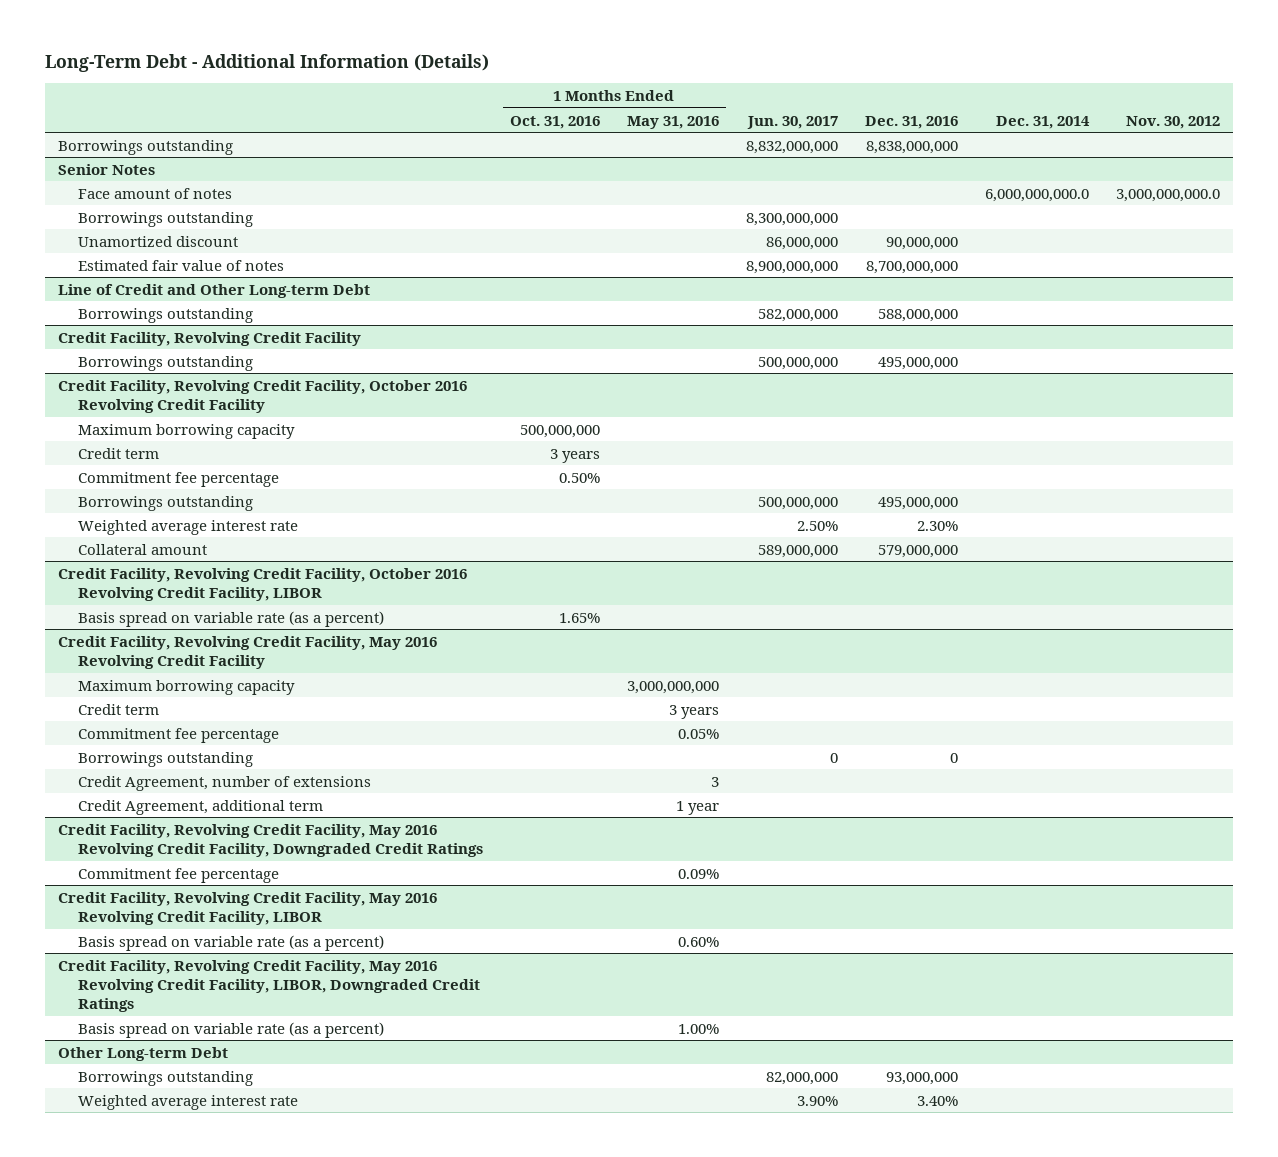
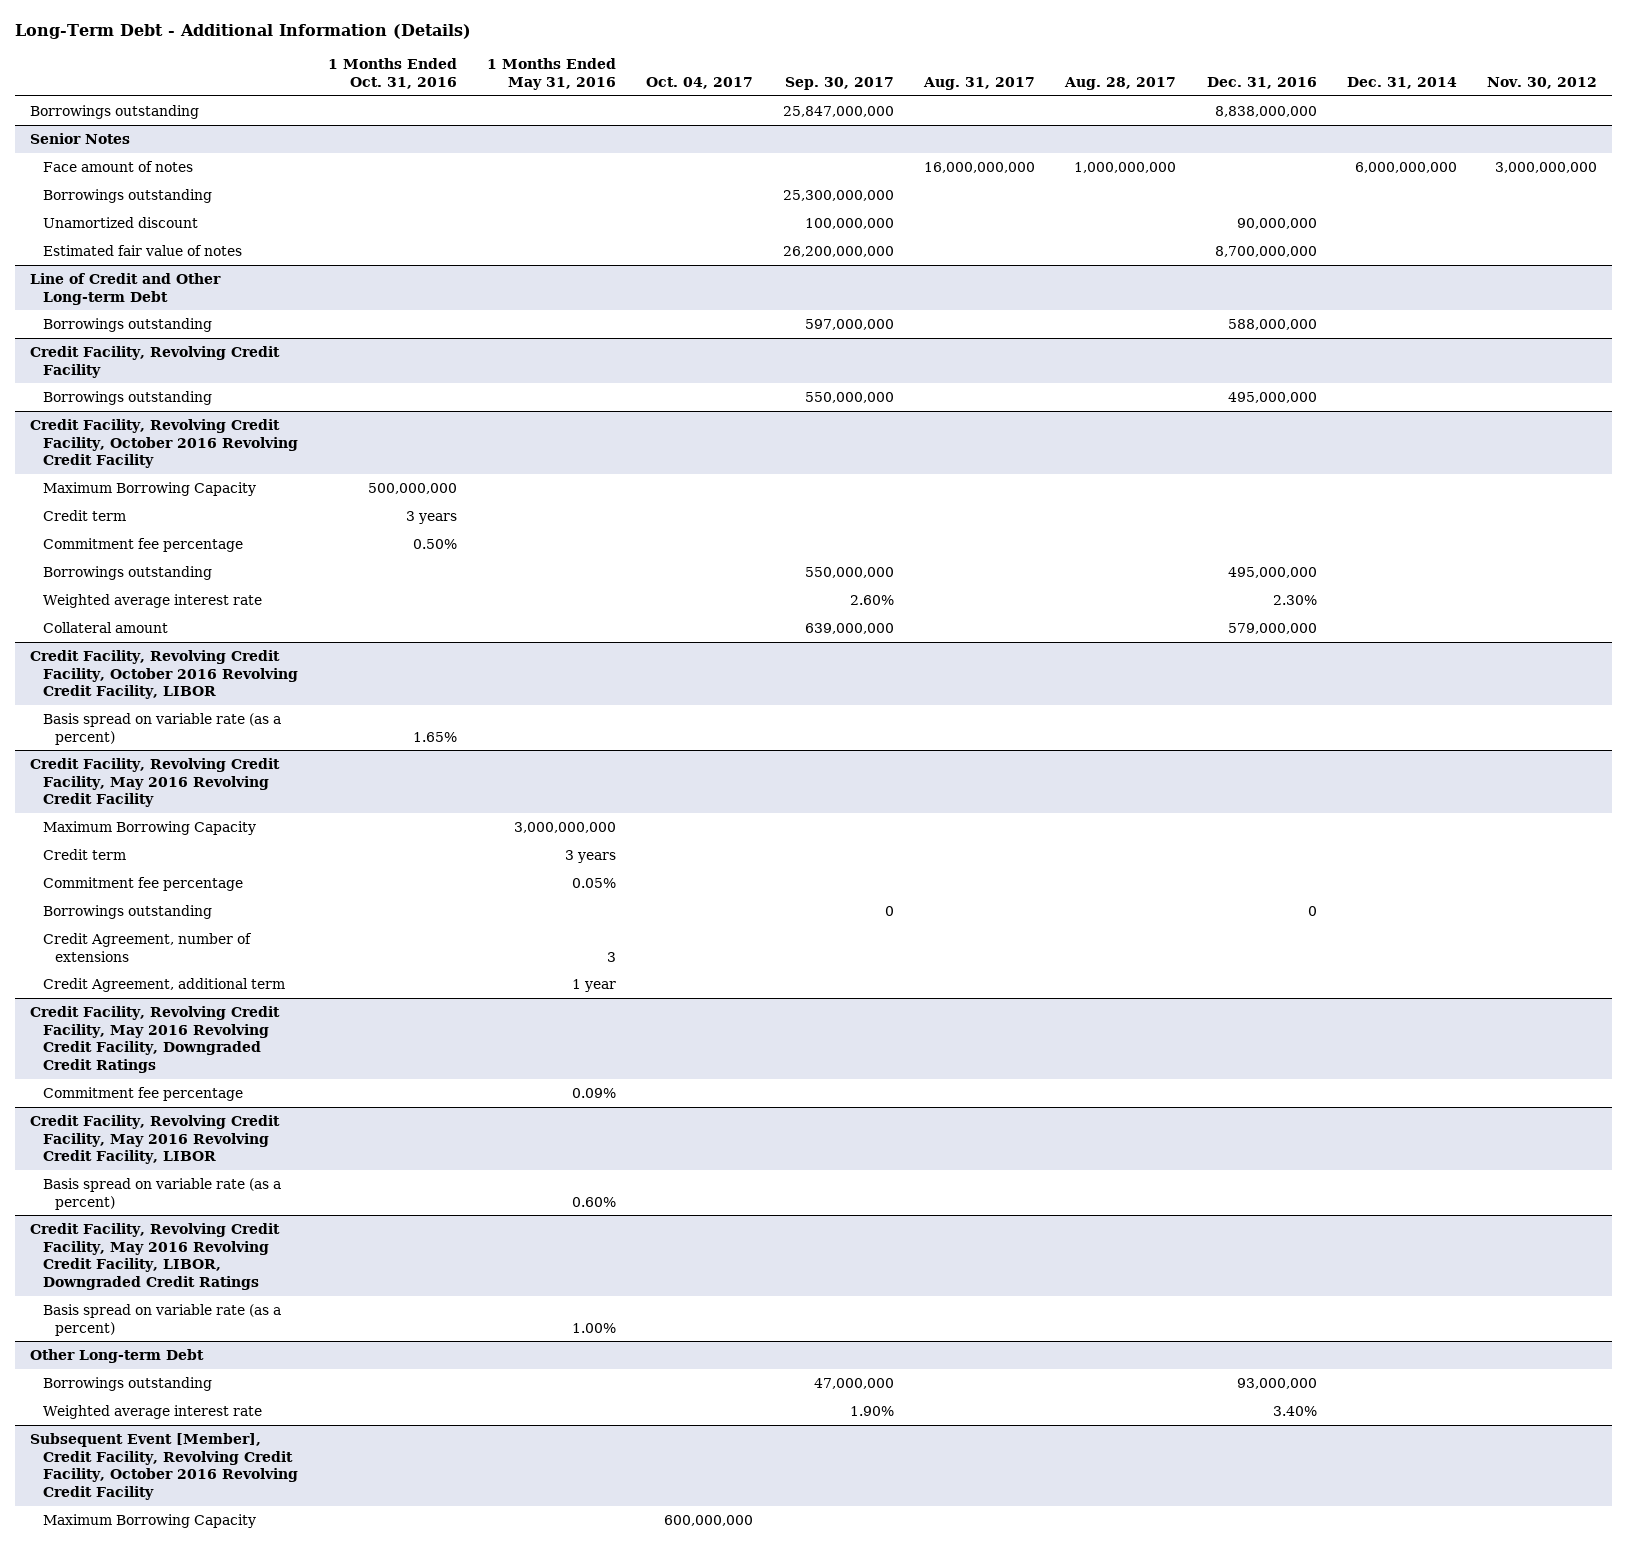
- | 1 Months Ended Oct. 31, 2016 | 1 Months Ended May 31, 2016 | Jun. 30, 2017 | Dec. 31, 2016 | Dec. 31, 2014 | Nov. 30, 2012
+ | 1 Months Ended Oct. 31, 2016 | 1 Months Ended May 31, 2016 | Oct. 04, 2017 | Sep. 30, 2017 | Aug. 31, 2017 | Aug. 28, 2017 | Dec. 31, 2016 | Dec. 31, 2014 | Nov. 30, 2012
@ Senior Notes
- Face amount of notes | | | | | 6,000,000,000.0 | 3,000,000,000.0
+ Face amount of notes | | | | | 16,000,000,000 | 1,000,000,000 | | 6,000,000,000 | 3,000,000,000
@ Credit Facility, Revolving Credit Facility, October 2016 Revolving Credit Facility
- Maximum borrowing capacity | 500,000,000 | | | | |
+ Maximum Borrowing Capacity | 500,000,000 | | | | | | | |
@ Credit Facility, Revolving Credit Facility, May 2016 Revolving Credit Facility
- Maximum borrowing capacity | | 3,000,000,000 | | | |
+ Maximum Borrowing Capacity | | 3,000,000,000 | | | | | | |
+ Subsequent Event [Member], Credit Facility, Revolving Credit Facility, October 2016 Revolving Credit Facility
+ Maximum Borrowing Capacity | | | 600,000,000 | | | | | |

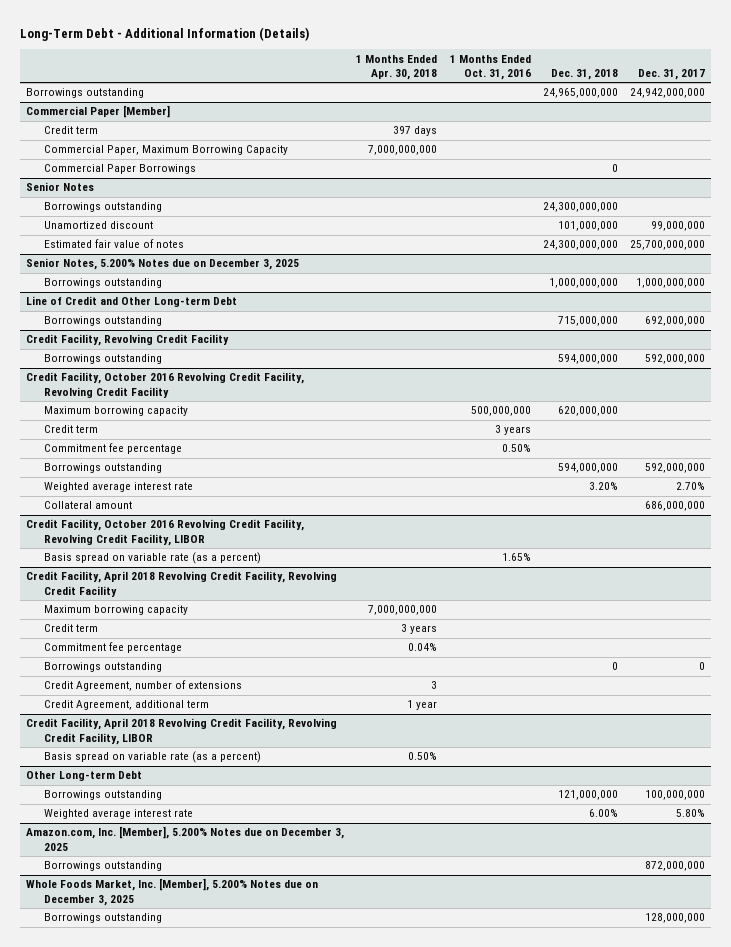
- | 1 Months Ended Oct. 31, 2016 | 1 Months Ended May 31, 2016 | Oct. 04, 2017 | Sep. 30, 2017 | Aug. 31, 2017 | Aug. 28, 2017 | Dec. 31, 2016 | Dec. 31, 2014 | Nov. 30, 2012
+ | 1 Months Ended Apr. 30, 2018 | 1 Months Ended Oct. 31, 2016 | Dec. 31, 2018 | Dec. 31, 2017
+ Commercial Paper [Member]
+ Credit term | 397 days | | |
+ Commercial Paper, Maximum Borrowing Capacity | 7,000,000,000 | | |
+ Commercial Paper Borrowings | | | 0 |
@ Senior Notes
- Face amount of notes | | | | | 16,000,000,000 | 1,000,000,000 | | 6,000,000,000 | 3,000,000,000
+ Senior Notes, 5.200% Notes due on December 3, 2025
+ Borrowings outstanding | | | 1,000,000,000 | 1,000,000,000
- Credit Facility, Revolving Credit Facility, October 2016 Revolving Credit Facility
- Maximum Borrowing Capacity | 500,000,000 | | | | | | | |
+ Credit Facility, October 2016 Revolving Credit Facility, Revolving Credit Facility
+ Maximum borrowing capacity | | 500,000,000 | 620,000,000 |
- Credit Facility, Revolving Credit Facility, October 2016 Revolving Credit Facility, LIBOR
+ Credit Facility, October 2016 Revolving Credit Facility, Revolving Credit Facility, LIBOR
- Credit Facility, Revolving Credit Facility, May 2016 Revolving Credit Facility
- Maximum Borrowing Capacity | | 3,000,000,000 | | | | | | |
- Credit term | | 3 years | | | | | | |
- Commitment fee percentage | | 0.05% | | | | | | |
- Borrowings outstanding | | | | 0 | | | 0 | |
- Credit Agreement, number of extensions | | 3 | | | | | | |
- Credit Agreement, additional term | | 1 year | | | | | | |
- Credit Facility, Revolving Credit Facility, May 2016 Revolving Credit Facility, Downgraded Credit Ratings
- Commitment fee percentage | | 0.09% | | | | | | |
- Credit Facility, Revolving Credit Facility, May 2016 Revolving Credit Facility, LIBOR
+ Credit Facility, April 2018 Revolving Credit Facility, Revolving Credit Facility
+ Maximum borrowing capacity | 7,000,000,000 | | |
+ Credit term | 3 years | | |
+ Commitment fee percentage | 0.04% | | |
+ Borrowings outstanding | | | 0 | 0
+ Credit Agreement, number of extensions | 3 | | |
+ Credit Agreement, additional term | 1 year | | |
+ Credit Facility, April 2018 Revolving Credit Facility, Revolving Credit Facility, LIBOR
- Credit Facility, Revolving Credit Facility, May 2016 Revolving Credit Facility, LIBOR, Downgraded Credit Ratings
- Basis spread on variable rate (as a percent) | | 1.00% | | | | | | |
- Subsequent Event [Member], Credit Facility, Revolving Credit Facility, October 2016 Revolving Credit Facility
- Maximum Borrowing Capacity | | | 600,000,000 | | | | | |
+ Amazon.com, Inc. [Member], 5.200% Notes due on December 3, 2025
+ Borrowings outstanding | | | | 872,000,000
+ Whole Foods Market, Inc. [Member], 5.200% Notes due on December 3, 2025
+ Borrowings outstanding | | | | 128,000,000

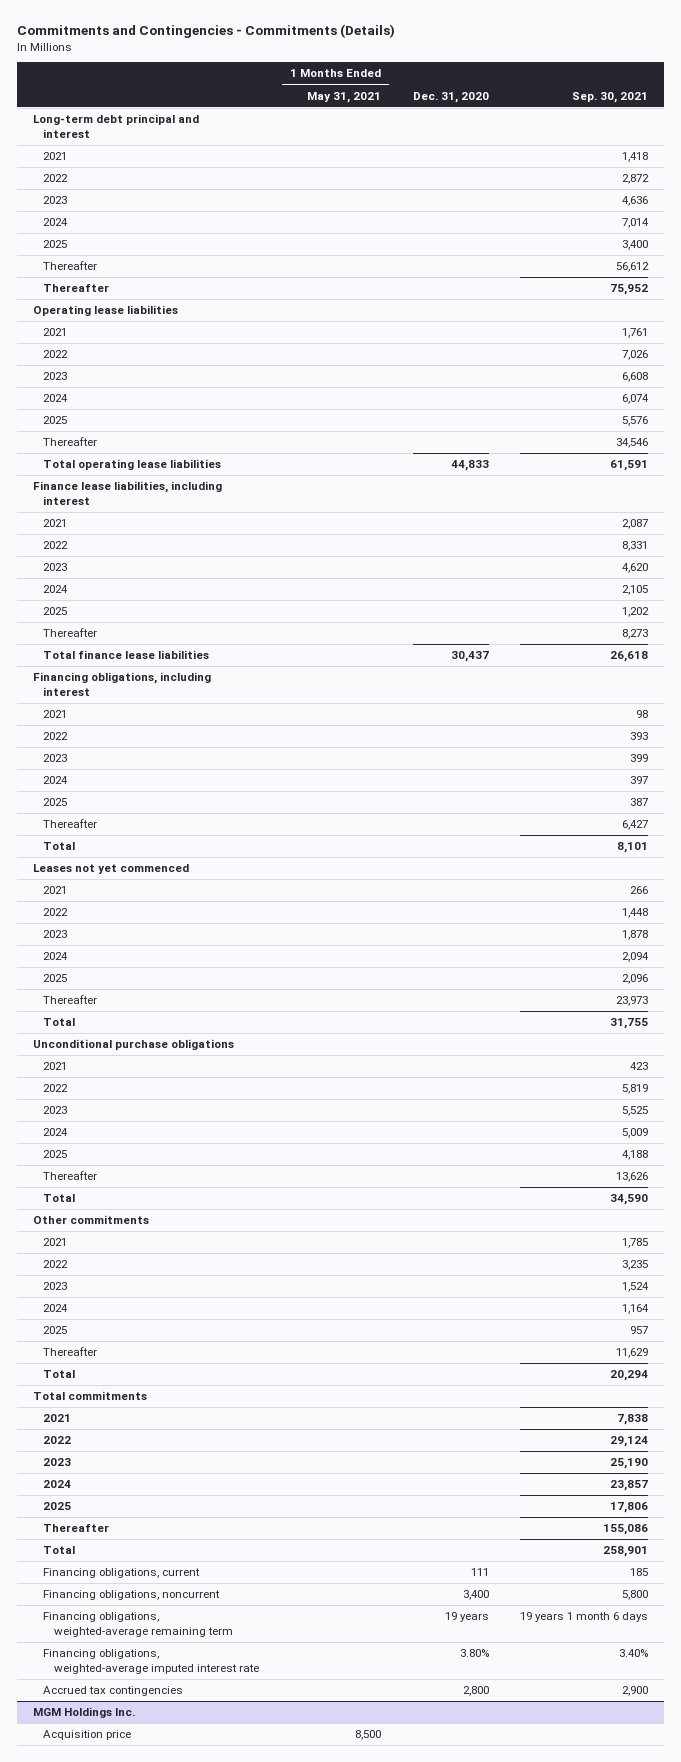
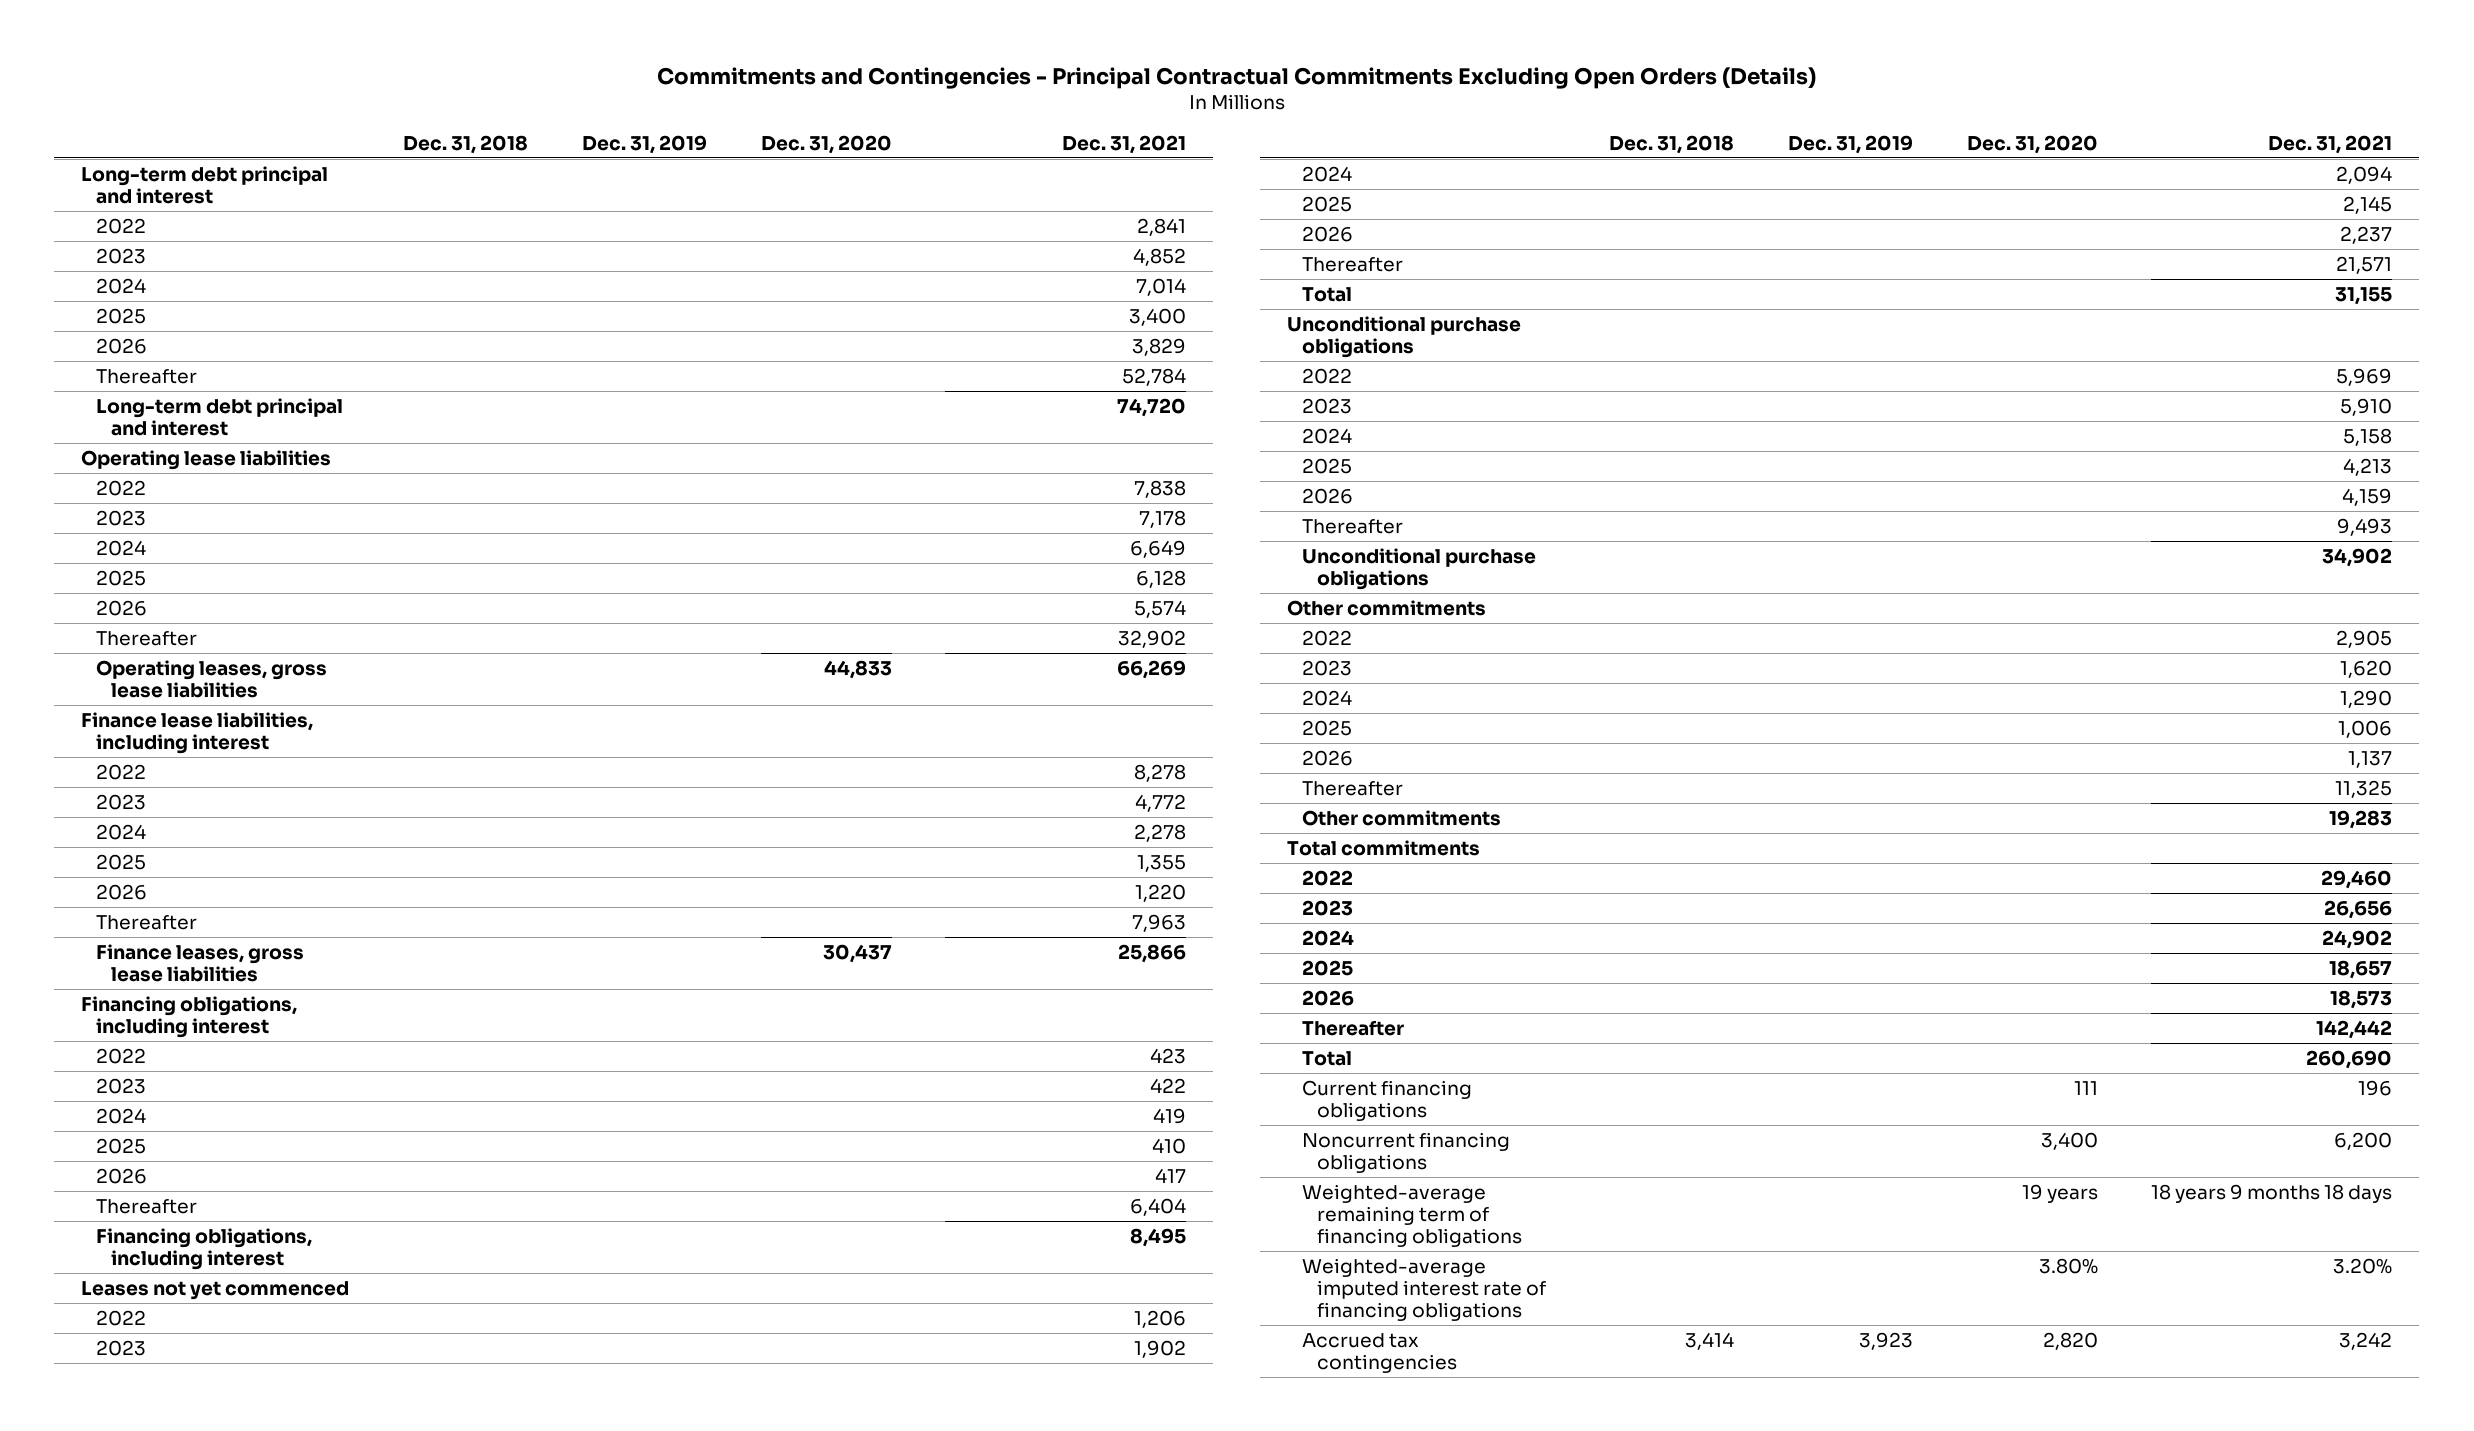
- Commitments and Contingencies - Commitments (Details)
+ Commitments and Contingencies - Principal Contractual Commitments Excluding Open Orders (Details)
- | 1 Months Ended May 31, 2021 | Dec. 31, 2020 | Sep. 30, 2021
+ | Dec. 31, 2018 | Dec. 31, 2019 | Dec. 31, 2020 | Dec. 31, 2021
- 2021 | | | 1,418
- Thereafter | | | 56,612
+ 2026 | | | | 3,829
+ Long-term debt principal and interest | | | | 74,720
- 2021 | | | 1,761
+ 2026 | | | | 5,574
- Total operating lease liabilities | | 44,833 | 61,591
+ Operating leases, gross lease liabilities | | | 44,833 | 66,269
- 2021 | | | 2,087
+ 2026 | | | | 1,220
- Total finance lease liabilities | | 30,437 | 26,618
+ Finance leases, gross lease liabilities | | | 30,437 | 25,866
- 2021 | | | 98
+ 2026 | | | | 417
- Total | | | 8,101
+ Financing obligations, including interest | | | | 8,495
- 2021 | | | 266
+ 2026 | | | | 2,237
- 2021 | | | 423
+ 2026 | | | | 4,159
- Total | | | 34,590
+ Unconditional purchase obligations | | | | 34,902
- 2021 | | | 1,785
+ 2026 | | | | 1,137
- Total | | | 20,294
+ Other commitments | | | | 19,283
- 2021 | | | 7,838
+ 2026 | | | | 18,573
- Financing obligations, current | | 111 | 185
- Financing obligations, noncurrent | | 3,400 | 5,800
- Financing obligations, weighted-average remaining term | | 19 years | 19 years 1 month 6 days
- Financing obligations, weighted-average imputed interest rate | | 3.80% | 3.40%
- Accrued tax contingencies | | 2,800 | 2,900
- MGM Holdings Inc.
- Acquisition price | 8,500 | |
+ Current financing obligations | | | 111 | 196
+ Noncurrent financing obligations | | | 3,400 | 6,200
+ Weighted-average remaining term of financing obligations | | | 19 years | 18 years 9 months 18 days
+ Weighted-average imputed interest rate of financing obligations | | | 3.80% | 3.20%
+ Accrued tax contingencies | 3,414 | 3,923 | 2,820 | 3,242

